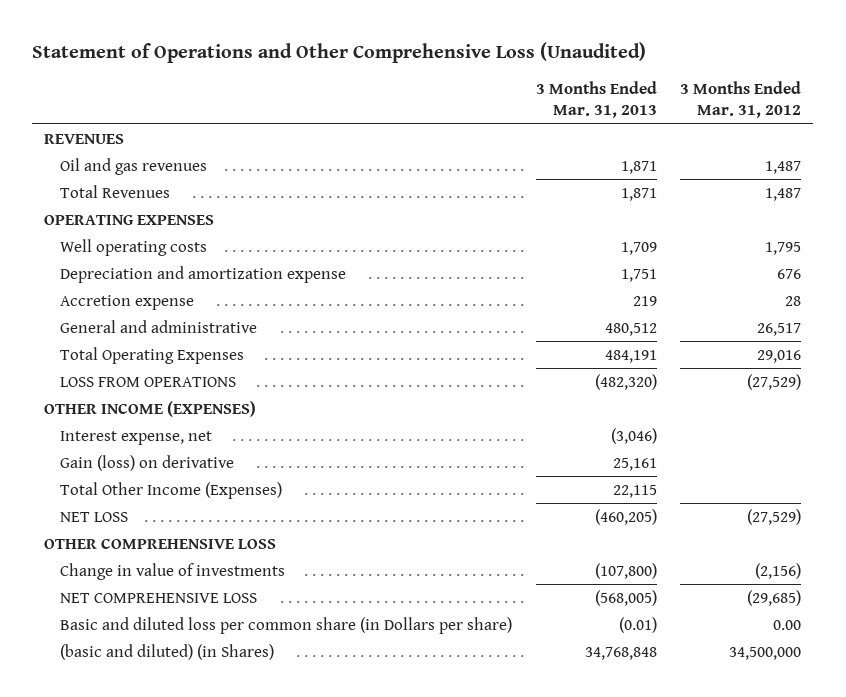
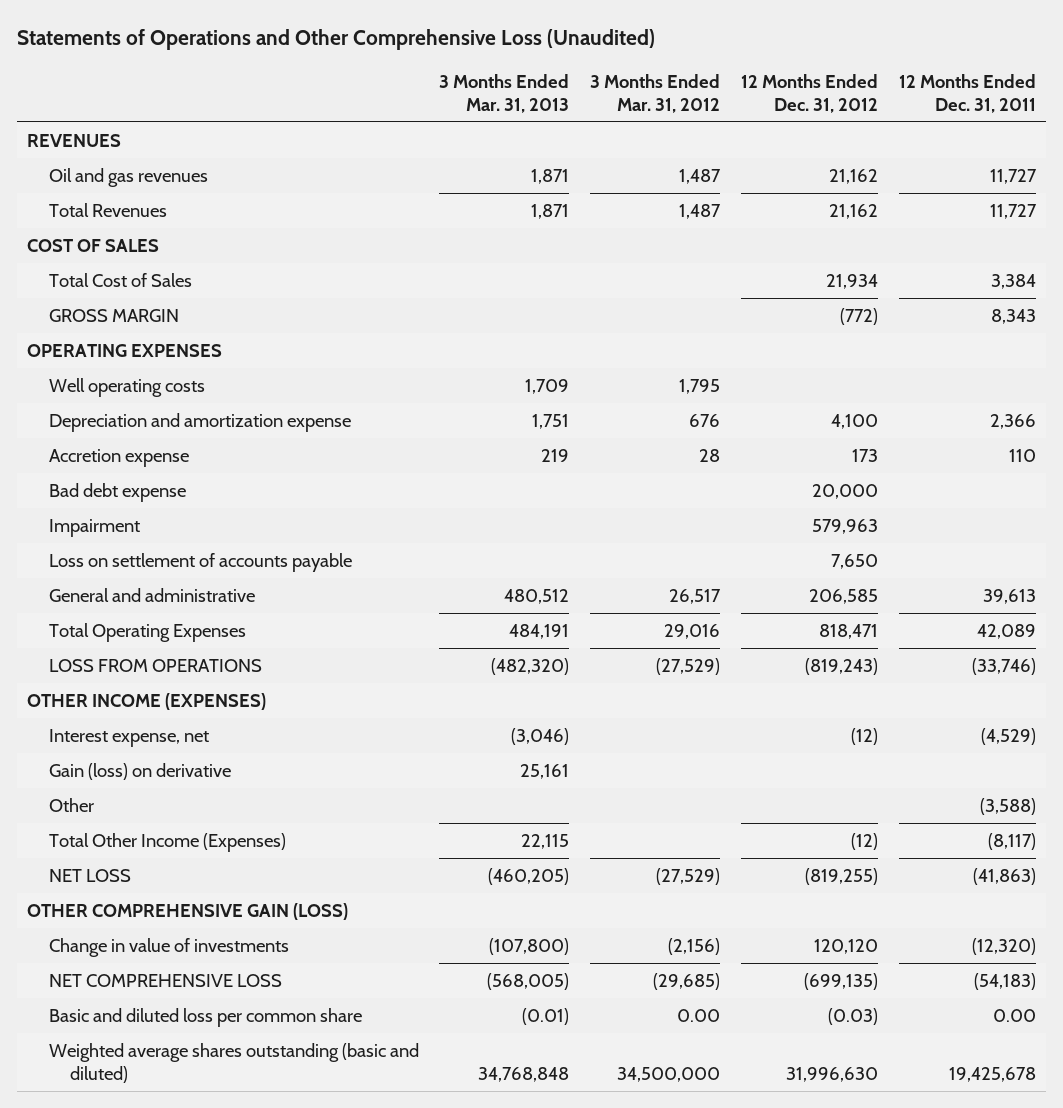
- Statement of Operations and Other Comprehensive Loss (Unaudited)
+ Statements of Operations and Other Comprehensive Loss (Unaudited)
- | 3 Months Ended Mar. 31, 2013 | 3 Months Ended Mar. 31, 2012
+ | 3 Months Ended Mar. 31, 2013 | 3 Months Ended Mar. 31, 2012 | 12 Months Ended Dec. 31, 2012 | 12 Months Ended Dec. 31, 2011
+ COST OF SALES
+ Total Cost of Sales | | | 21,934 | 3,384
+ GROSS MARGIN | | | (772) | 8,343
+ Bad debt expense | | | 20,000 |
+ Impairment | | | 579,963 |
+ Loss on settlement of accounts payable | | | 7,650 |
+ Other | | | | (3,588)
- OTHER COMPREHENSIVE LOSS
+ OTHER COMPREHENSIVE GAIN (LOSS)
- Basic and diluted loss per common share (in Dollars per share) | (0.01) | 0.00
- (basic and diluted) (in Shares) | 34,768,848 | 34,500,000
+ Basic and diluted loss per common share | (0.01) | 0.00 | (0.03) | 0.00
+ Weighted average shares outstanding (basic and diluted) | 34,768,848 | 34,500,000 | 31,996,630 | 19,425,678

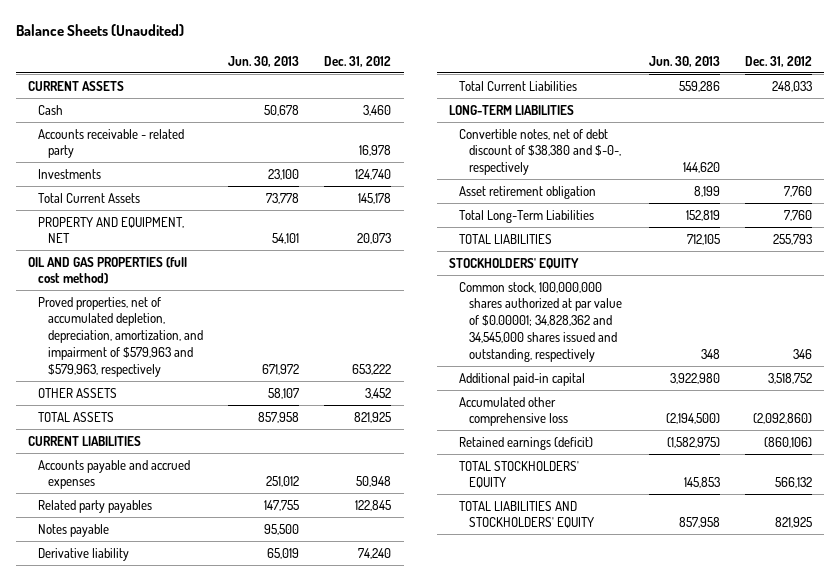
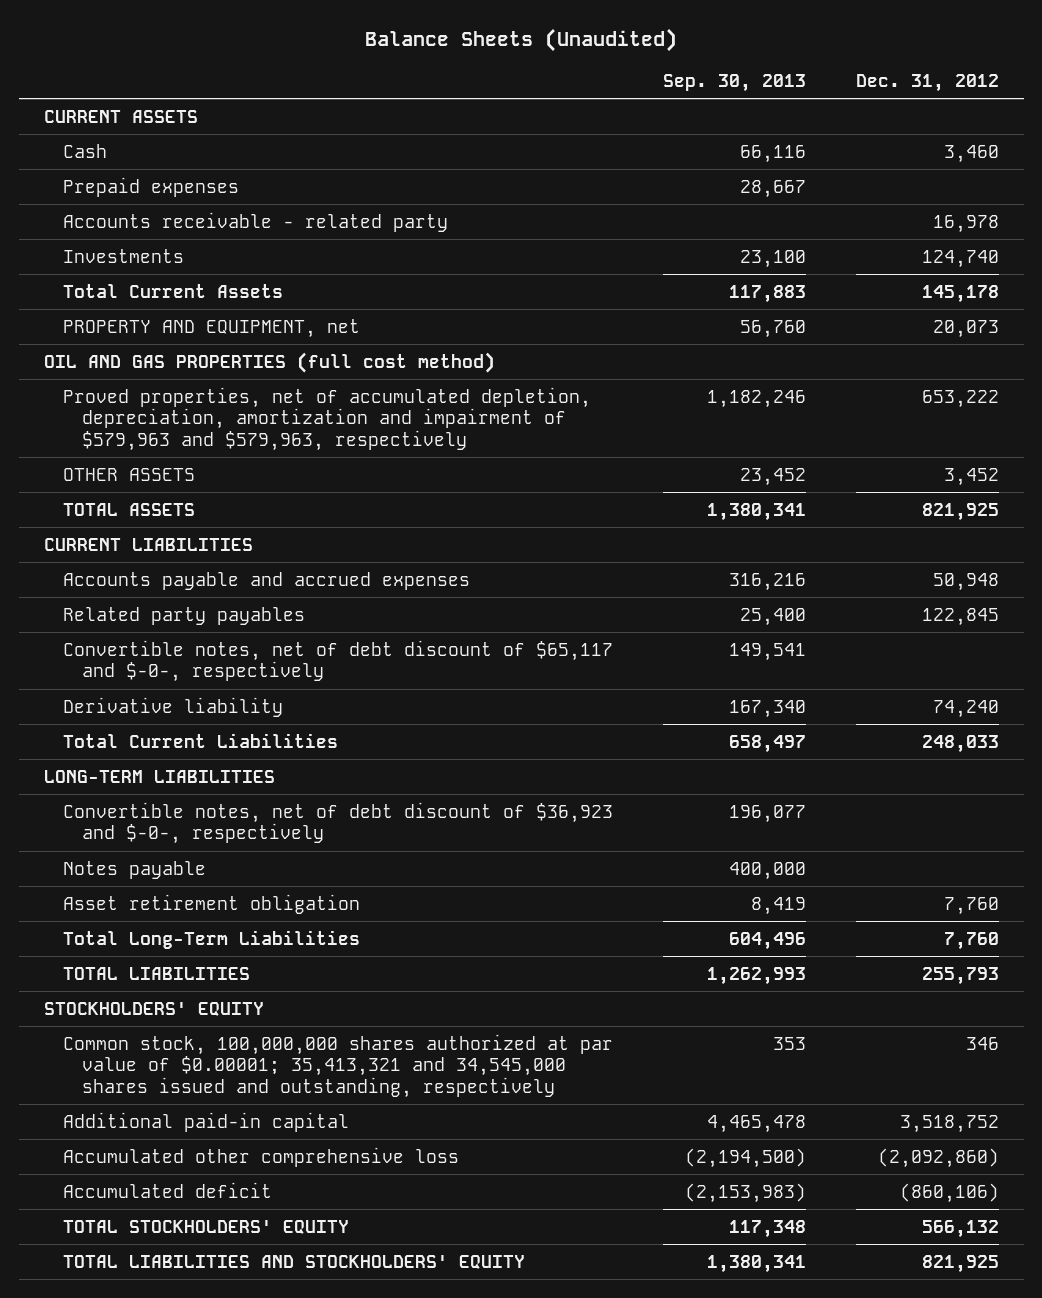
- | Jun. 30, 2013 | Dec. 31, 2012
+ | Sep. 30, 2013 | Dec. 31, 2012
+ Prepaid expenses | 28,667 |
- PROPERTY AND EQUIPMENT, NET | 54,101 | 20,073
+ PROPERTY AND EQUIPMENT, net | 56,760 | 20,073
- Proved properties, net of accumulated depletion, depreciation, amortization, and impairment of $579,963 and $579,963, respectively | 671,972 | 653,222
+ Proved properties, net of accumulated depletion, depreciation, amortization and impairment of $579,963 and $579,963, respectively | 1,182,246 | 653,222
+ Convertible notes, net of debt discount of $65,117 and $-0-, respectively | 149,541 |
- Convertible notes, net of debt discount of $38,380 and $-0-, respectively | 144,620 |
+ Convertible notes, net of debt discount of $36,923 and $-0-, respectively | 196,077 |
moved down: Notes payable | 400,000 |
- Common stock, 100,000,000 shares authorized at par value of $0.00001; 34,828,362 and 34,545,000 shares issued and outstanding, respectively | 348 | 346
+ Common stock, 100,000,000 shares authorized at par value of $0.00001; 35,413,321 and 34,545,000 shares issued and outstanding, respectively | 353 | 346
- Retained earnings (deficit) | (1,582,975) | (860,106)
+ Accumulated deficit | (2,153,983) | (860,106)

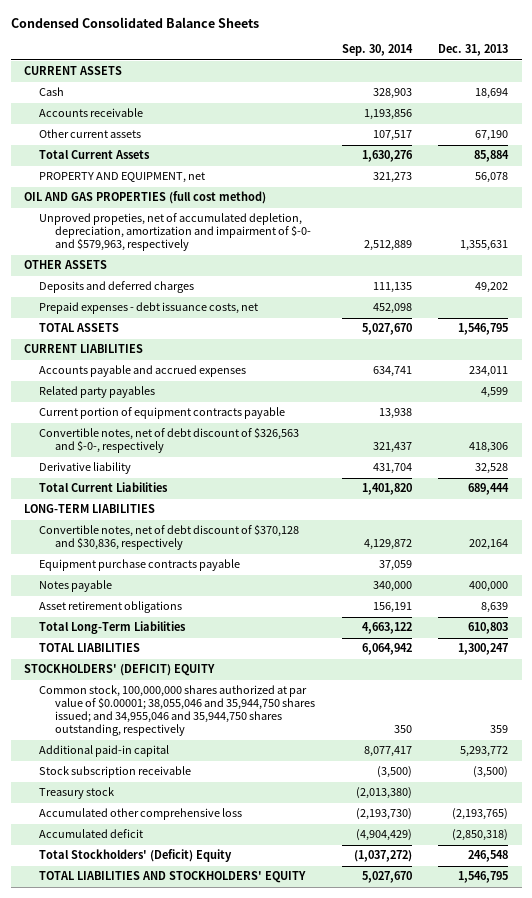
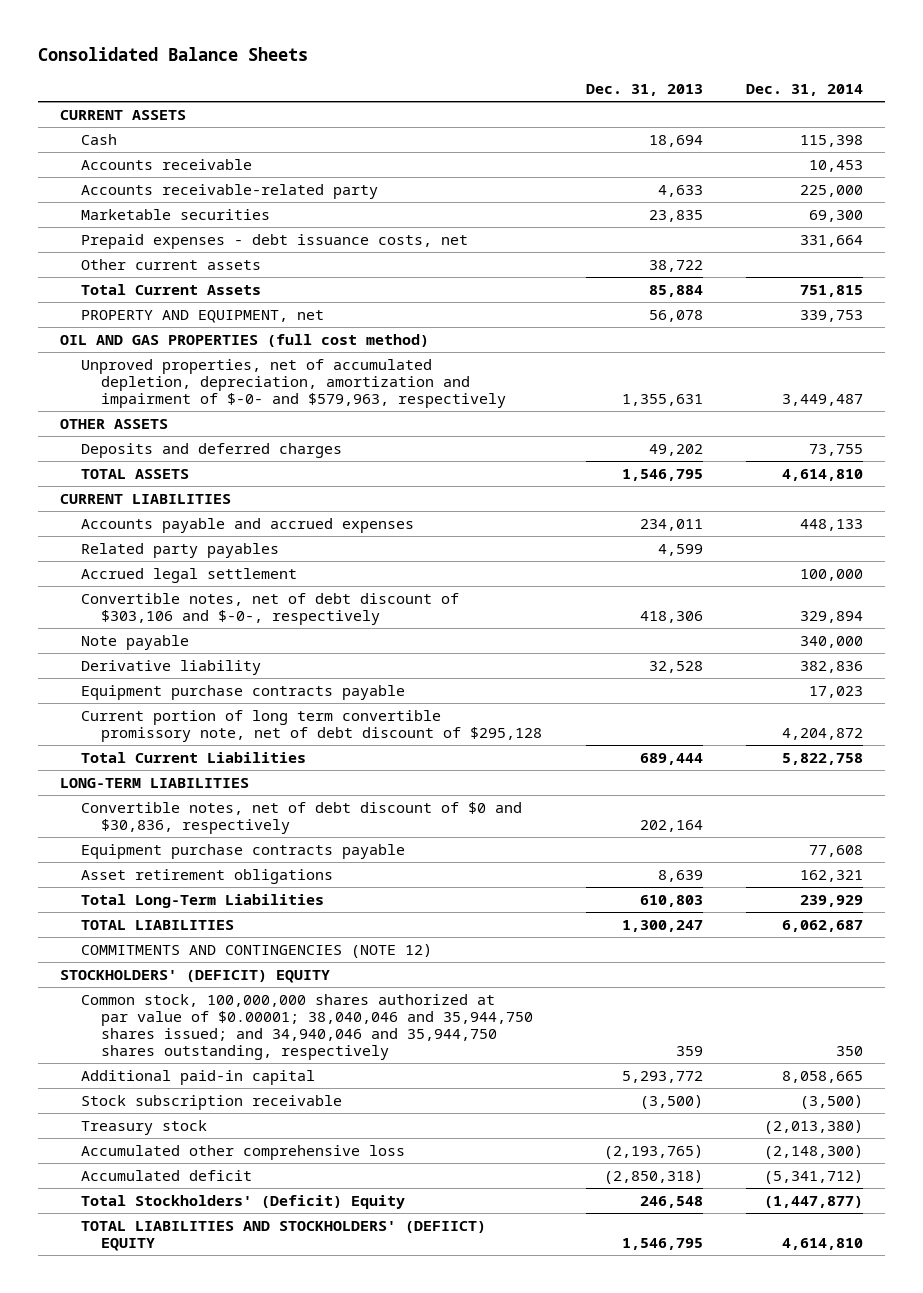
- Condensed Consolidated Balance Sheets
+ Consolidated Balance Sheets
- | Sep. 30, 2014 | Dec. 31, 2013
+ | Dec. 31, 2013 | Dec. 31, 2014
- Other current assets | 107,517 | 67,190
+ Accounts receivable-related party | 4,633 | 225,000
+ Marketable securities | 23,835 | 69,300
moved up: Prepaid expenses - debt issuance costs, net | | 331,664
+ Other current assets | 38,722 |
- Unproved propeties, net of accumulated depletion, depreciation, amortization and impairment of $-0- and $579,963, respectively | 2,512,889 | 1,355,631
+ Unproved properties, net of accumulated depletion, depreciation, amortization and impairment of $-0- and $579,963, respectively | 1,355,631 | 3,449,487
- Current portion of equipment contracts payable | 13,938 |
- Convertible notes, net of debt discount of $326,563 and $-0-, respectively | 321,437 | 418,306
+ Accrued legal settlement | | 100,000
+ Convertible notes, net of debt discount of $303,106 and $-0-, respectively | 418,306 | 329,894
+ Note payable | | 340,000
+ Equipment purchase contracts payable | | 17,023
+ Current portion of long term convertible promissory note, net of debt discount of $295,128 | | 4,204,872
- Convertible notes, net of debt discount of $370,128 and $30,836, respectively | 4,129,872 | 202,164
+ Convertible notes, net of debt discount of $0 and $30,836, respectively | 202,164 |
- Notes payable | 340,000 | 400,000
+ COMMITMENTS AND CONTINGENCIES (NOTE 12)
- Common stock, 100,000,000 shares authorized at par value of $0.00001; 38,055,046 and 35,944,750 shares issued; and 34,955,046 and 35,944,750 shares outstanding, respectively | 350 | 359
+ Common stock, 100,000,000 shares authorized at par value of $0.00001; 38,040,046 and 35,944,750 shares issued; and 34,940,046 and 35,944,750 shares outstanding, respectively | 359 | 350
- TOTAL LIABILITIES AND STOCKHOLDERS' EQUITY | 5,027,670 | 1,546,795
+ TOTAL LIABILITIES AND STOCKHOLDERS' (DEFIICT) EQUITY | 1,546,795 | 4,614,810

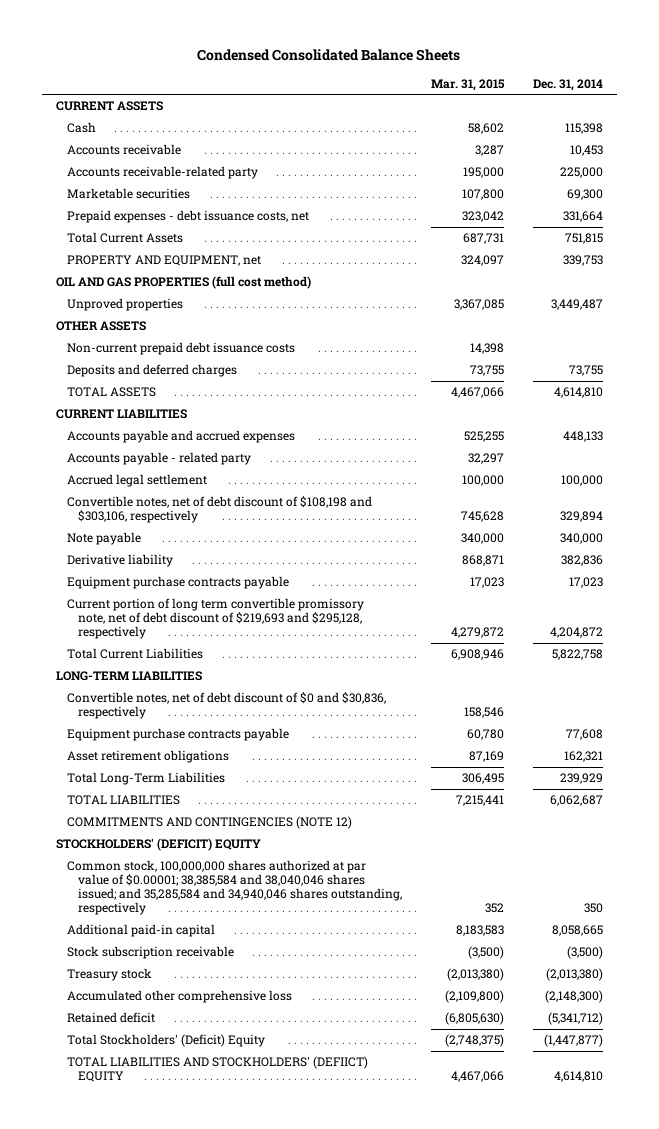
- Consolidated Balance Sheets
+ Condensed Consolidated Balance Sheets
- | Dec. 31, 2013 | Dec. 31, 2014
+ | Mar. 31, 2015 | Dec. 31, 2014
- Other current assets | 38,722 |
- Unproved properties, net of accumulated depletion, depreciation, amortization and impairment of $-0- and $579,963, respectively | 1,355,631 | 3,449,487
+ Unproved properties | 3,367,085 | 3,449,487
+ Non-current prepaid debt issuance costs | 14,398 |
- Related party payables | 4,599 |
+ Accounts payable - related party | 32,297 |
- Convertible notes, net of debt discount of $303,106 and $-0-, respectively | 418,306 | 329,894
+ Convertible notes, net of debt discount of $108,198 and $303,106, respectively | 745,628 | 329,894
- Current portion of long term convertible promissory note, net of debt discount of $295,128 | | 4,204,872
+ Current portion of long term convertible promissory note, net of debt discount of $219,693 and $295,128, respectively | 4,279,872 | 4,204,872
- Common stock, 100,000,000 shares authorized at par value of $0.00001; 38,040,046 and 35,944,750 shares issued; and 34,940,046 and 35,944,750 shares outstanding, respectively | 359 | 350
+ Common stock, 100,000,000 shares authorized at par value of $0.00001; 38,385,584 and 38,040,046 shares issued; and 35,285,584 and 34,940,046 shares outstanding, respectively | 352 | 350
- Accumulated deficit | (2,850,318) | (5,341,712)
+ Retained deficit | (6,805,630) | (5,341,712)

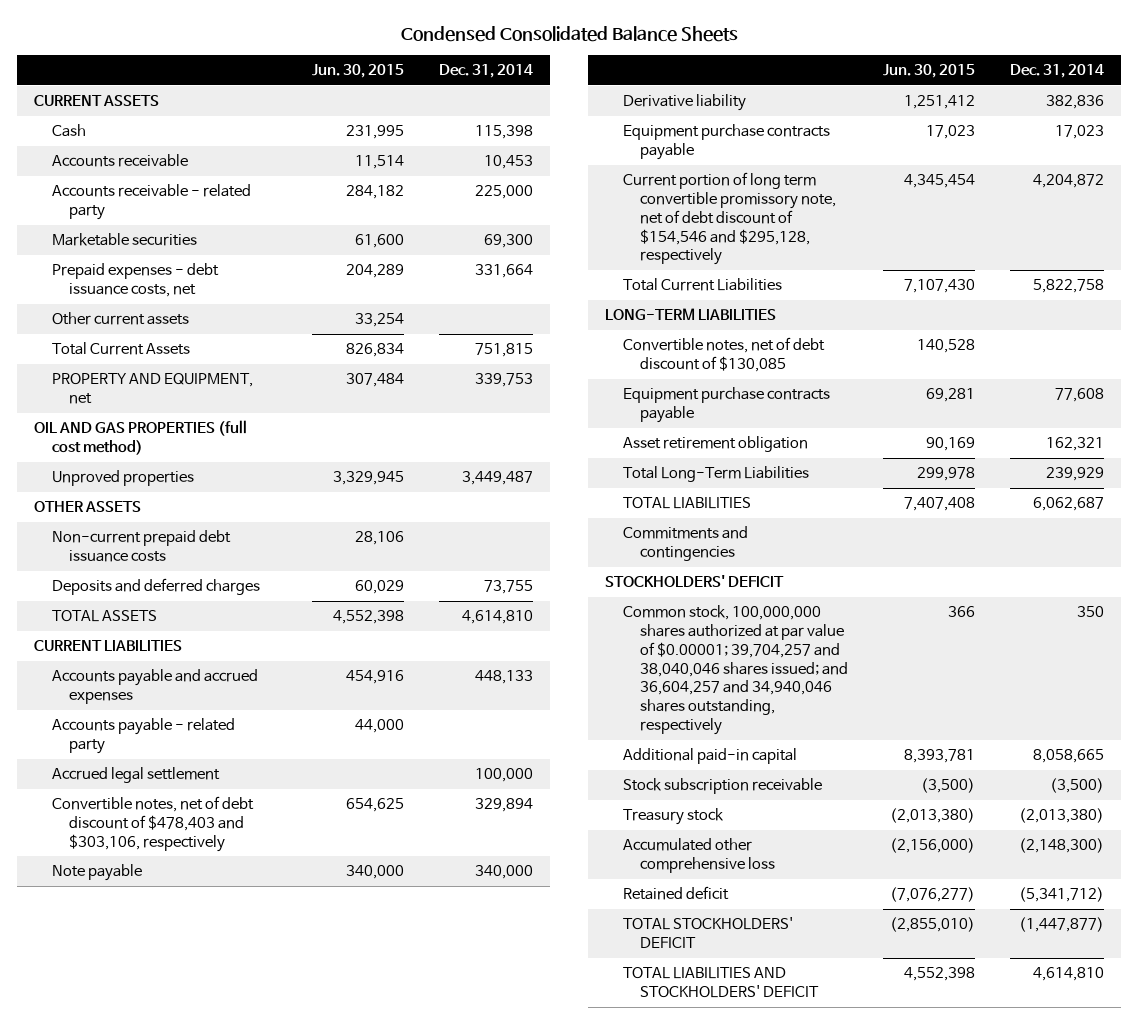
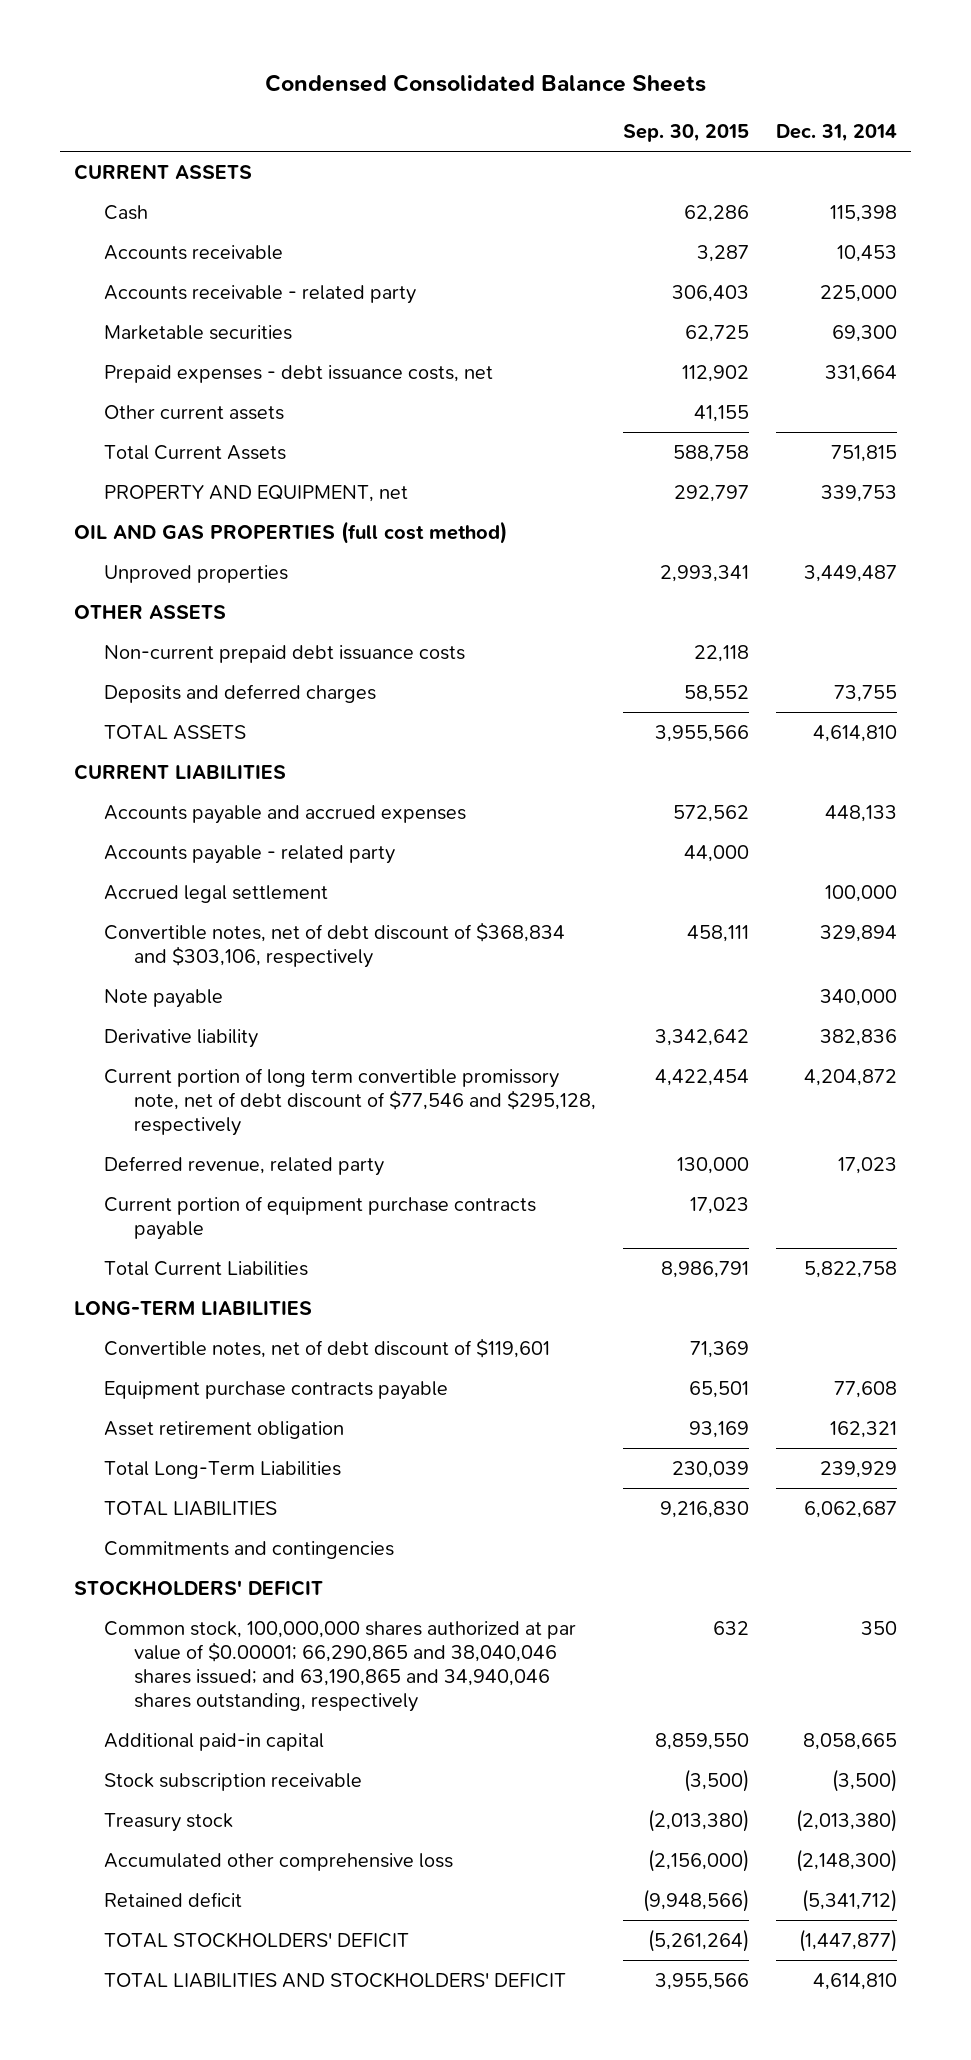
- | Jun. 30, 2015 | Dec. 31, 2014
+ | Sep. 30, 2015 | Dec. 31, 2014
- Convertible notes, net of debt discount of $478,403 and $303,106, respectively | 654,625 | 329,894
+ Convertible notes, net of debt discount of $368,834 and $303,106, respectively | 458,111 | 329,894
- Equipment purchase contracts payable | 17,023 | 17,023
- Current portion of long term convertible promissory note, net of debt discount of $154,546 and $295,128, respectively | 4,345,454 | 4,204,872
+ Current portion of long term convertible promissory note, net of debt discount of $77,546 and $295,128, respectively | 4,422,454 | 4,204,872
+ Deferred revenue, related party | 130,000 | 17,023
+ Current portion of equipment purchase contracts payable | 17,023 |
- Convertible notes, net of debt discount of $130,085 | 140,528 |
+ Convertible notes, net of debt discount of $119,601 | 71,369 |
- Common stock, 100,000,000 shares authorized at par value of $0.00001; 39,704,257 and 38,040,046 shares issued; and 36,604,257 and 34,940,046 shares outstanding, respectively | 366 | 350
+ Common stock, 100,000,000 shares authorized at par value of $0.00001; 66,290,865 and 38,040,046 shares issued; and 63,190,865 and 34,940,046 shares outstanding, respectively | 632 | 350

